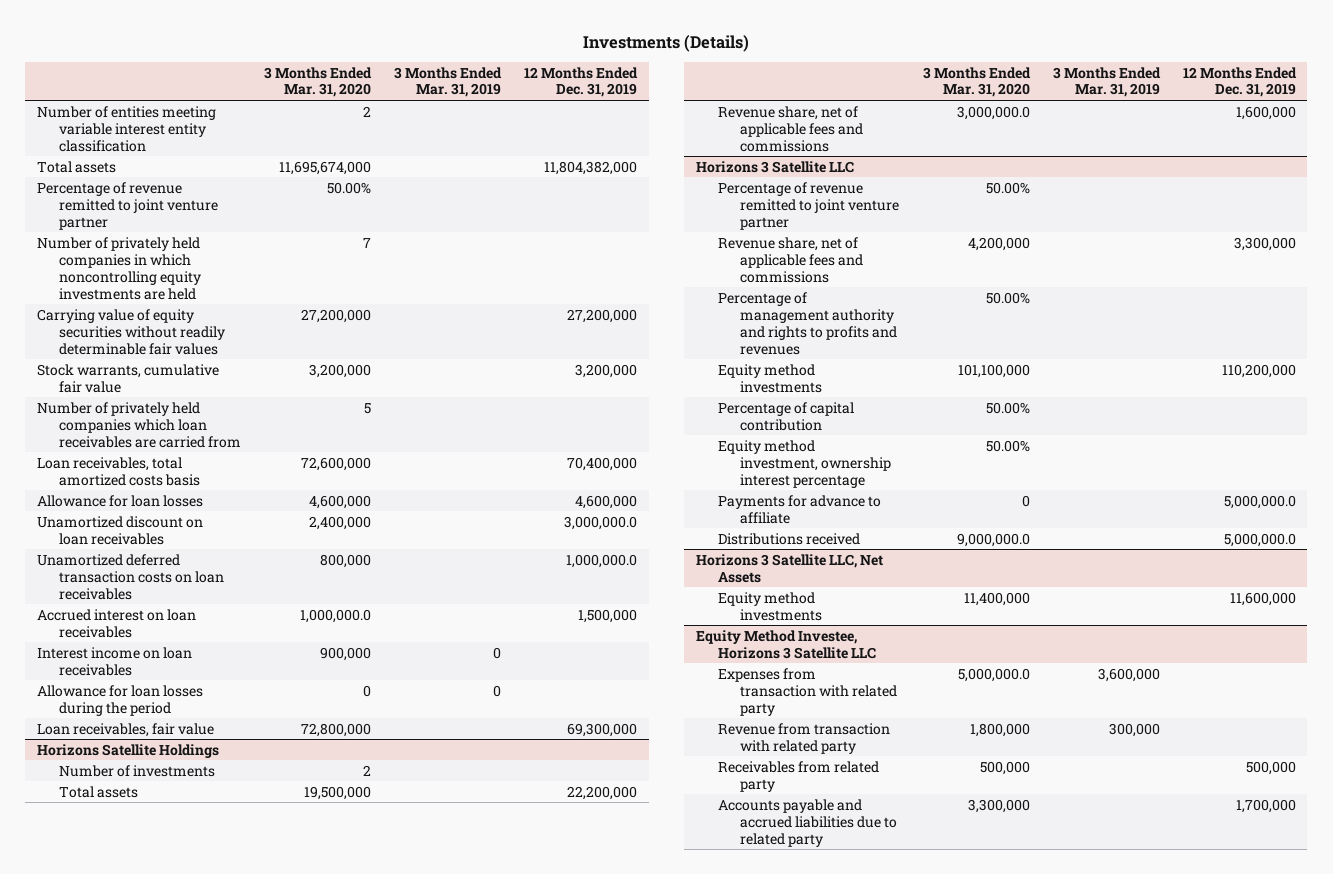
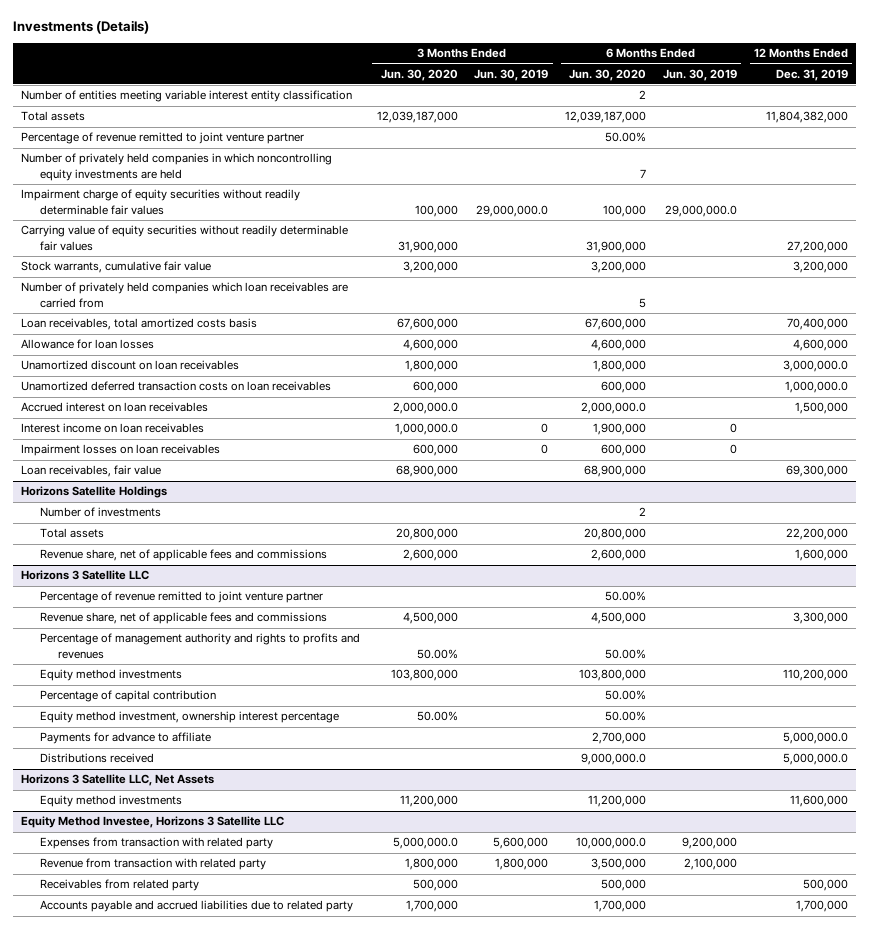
- | 3 Months Ended Mar. 31, 2020 | 3 Months Ended Mar. 31, 2019 | 12 Months Ended Dec. 31, 2019
+ | 3 Months Ended Jun. 30, 2020 | 3 Months Ended Jun. 30, 2019 | 6 Months Ended Jun. 30, 2020 | 6 Months Ended Jun. 30, 2019 | 12 Months Ended Dec. 31, 2019
+ Impairment charge of equity securities without readily determinable fair values | 100,000 | 29,000,000.0 | 100,000 | 29,000,000.0 |
- Allowance for loan losses during the period | 0 | 0 |
+ Impairment losses on loan receivables | 600,000 | 0 | 600,000 | 0 |

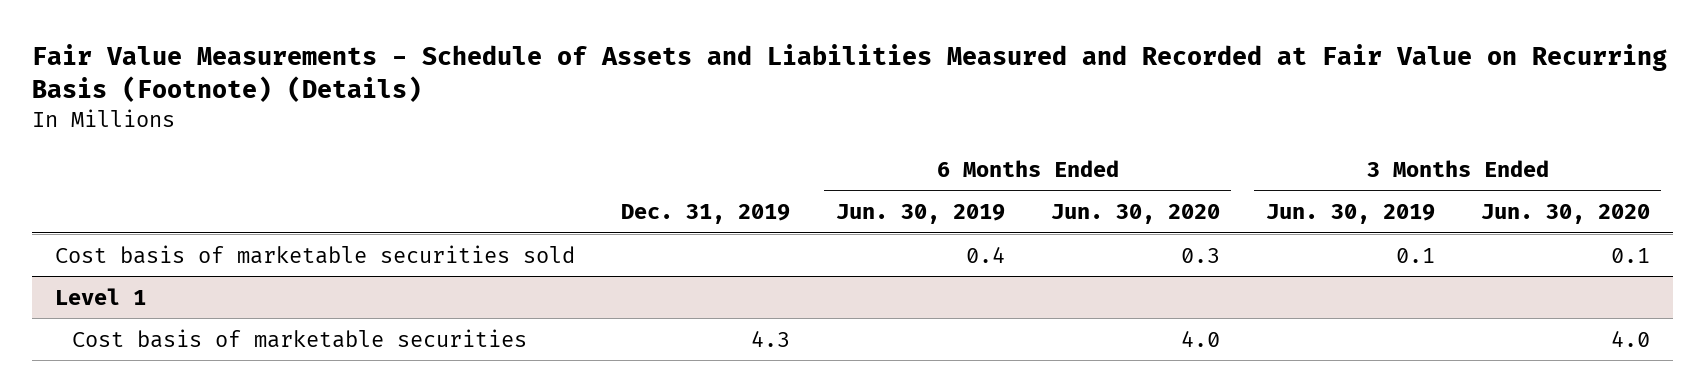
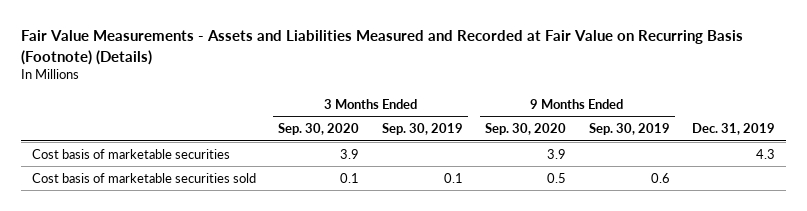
- Fair Value Measurements - Schedule of Assets and Liabilities Measured and Recorded at Fair Value on Recurring Basis (Footnote) (Details)
+ Fair Value Measurements - Assets and Liabilities Measured and Recorded at Fair Value on Recurring Basis (Footnote) (Details)
- | Dec. 31, 2019 | 6 Months Ended Jun. 30, 2019 | 6 Months Ended Jun. 30, 2020 | 3 Months Ended Jun. 30, 2019 | 3 Months Ended Jun. 30, 2020
+ | 3 Months Ended Sep. 30, 2020 | 3 Months Ended Sep. 30, 2019 | 9 Months Ended Sep. 30, 2020 | 9 Months Ended Sep. 30, 2019 | Dec. 31, 2019
+ Cost basis of marketable securities | 3.9 | | 3.9 | | 4.3
- Level 1
- Cost basis of marketable securities | 4.3 | | 4.0 | | 4.0

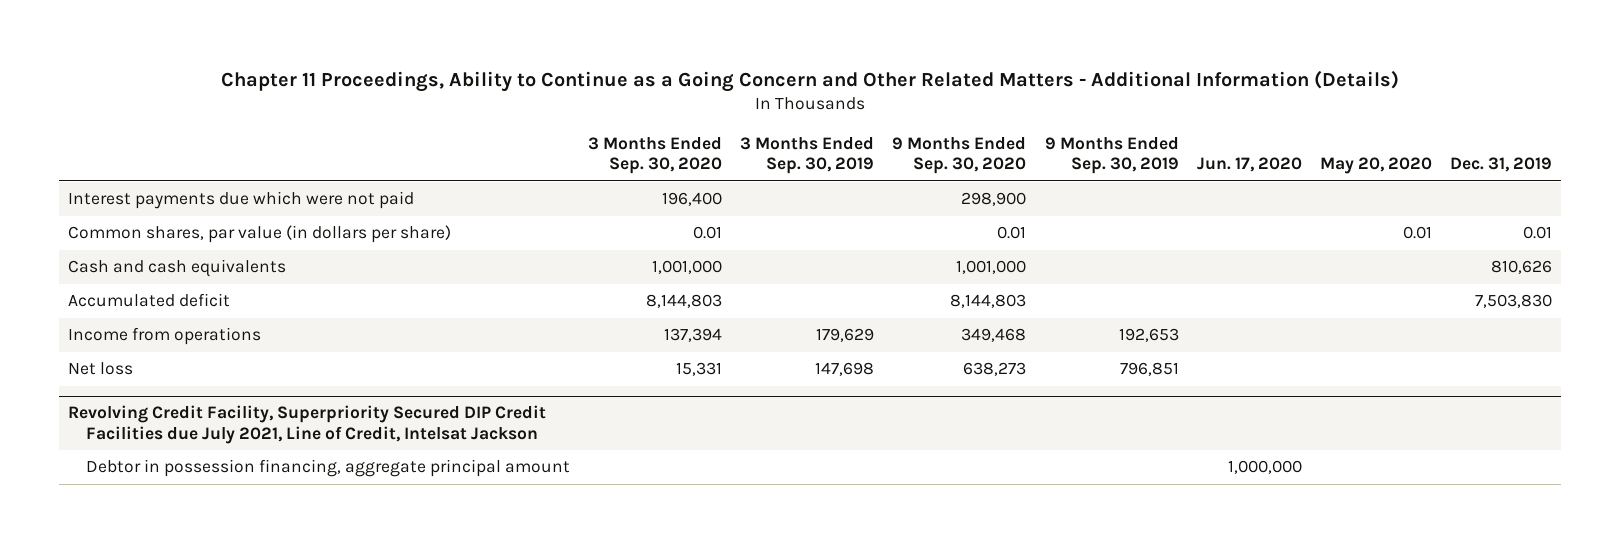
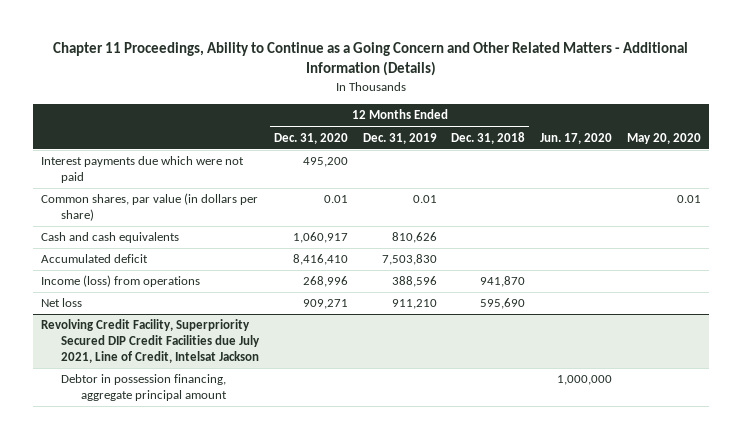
- | 3 Months Ended Sep. 30, 2020 | 3 Months Ended Sep. 30, 2019 | 9 Months Ended Sep. 30, 2020 | 9 Months Ended Sep. 30, 2019 | Jun. 17, 2020 | May 20, 2020 | Dec. 31, 2019
+ | 12 Months Ended Dec. 31, 2020 | 12 Months Ended Dec. 31, 2019 | 12 Months Ended Dec. 31, 2018 | Jun. 17, 2020 | May 20, 2020
- Income from operations | 137,394 | 179,629 | 349,468 | 192,653 | | |
+ Income (loss) from operations | 268,996 | 388,596 | 941,870 | |

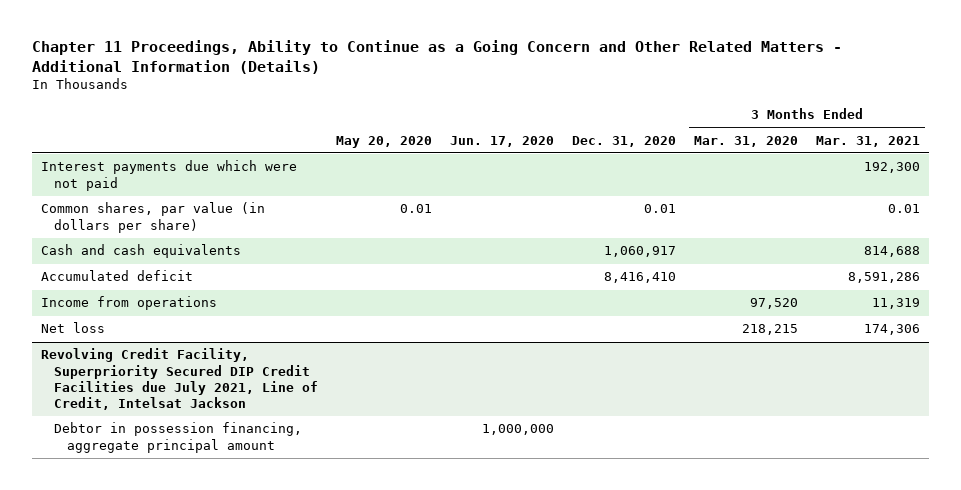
- | 12 Months Ended Dec. 31, 2020 | 12 Months Ended Dec. 31, 2019 | 12 Months Ended Dec. 31, 2018 | Jun. 17, 2020 | May 20, 2020
+ | May 20, 2020 | Jun. 17, 2020 | Dec. 31, 2020 | 3 Months Ended Mar. 31, 2020 | 3 Months Ended Mar. 31, 2021
- Income (loss) from operations | 268,996 | 388,596 | 941,870 | |
+ Income from operations | | | | 97,520 | 11,319

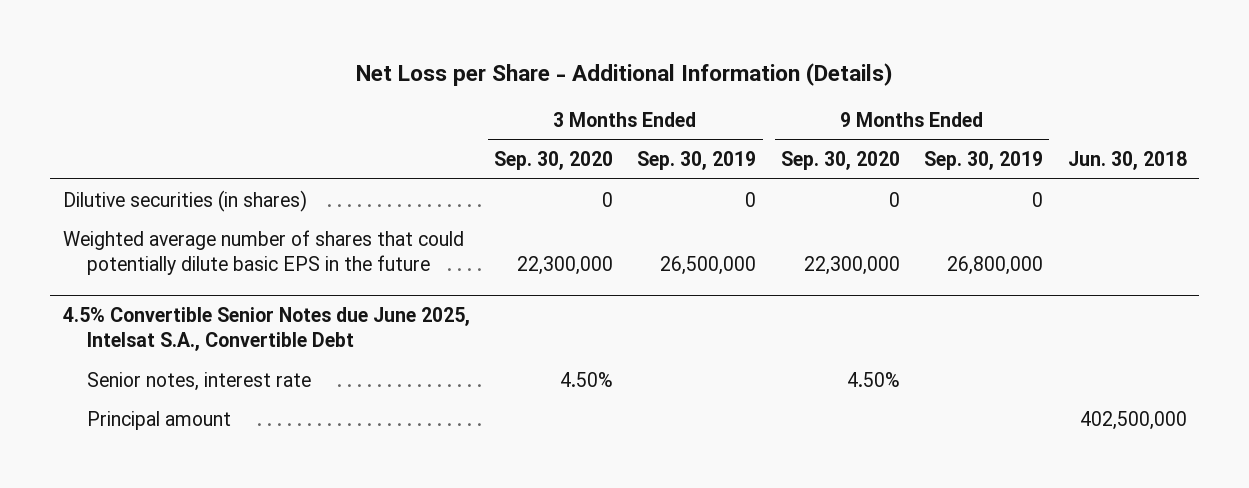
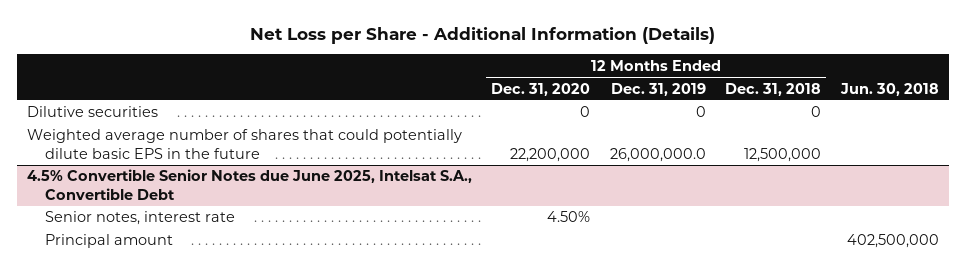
- | 3 Months Ended Sep. 30, 2020 | 3 Months Ended Sep. 30, 2019 | 9 Months Ended Sep. 30, 2020 | 9 Months Ended Sep. 30, 2019 | Jun. 30, 2018
+ | 12 Months Ended Dec. 31, 2020 | 12 Months Ended Dec. 31, 2019 | 12 Months Ended Dec. 31, 2018 | Jun. 30, 2018
- Dilutive securities (in shares) | 0 | 0 | 0 | 0 |
+ Dilutive securities | 0 | 0 | 0 |

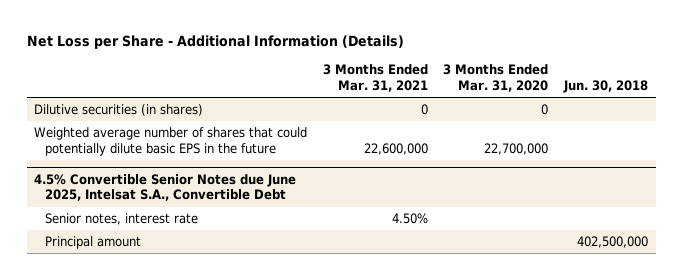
- | 12 Months Ended Dec. 31, 2020 | 12 Months Ended Dec. 31, 2019 | 12 Months Ended Dec. 31, 2018 | Jun. 30, 2018
+ | 3 Months Ended Mar. 31, 2021 | 3 Months Ended Mar. 31, 2020 | Jun. 30, 2018
- Dilutive securities | 0 | 0 | 0 |
+ Dilutive securities (in shares) | 0 | 0 |

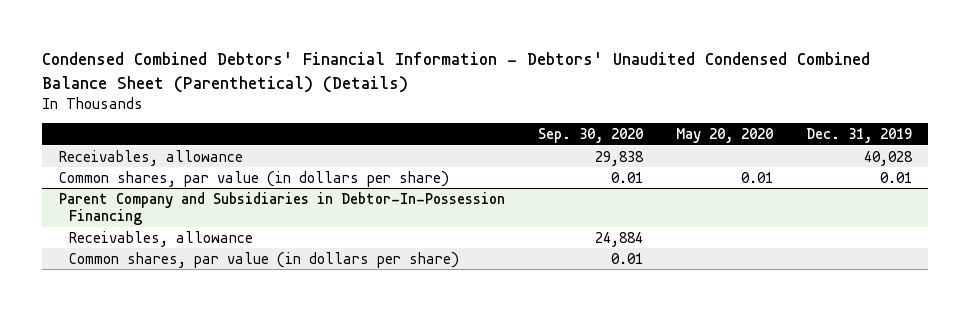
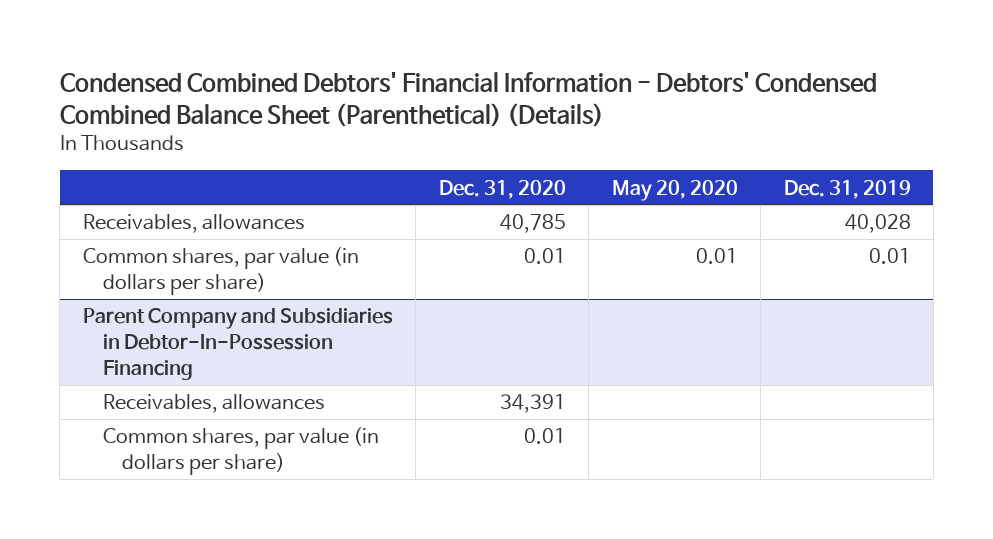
- Condensed Combined Debtors' Financial Information - Debtors' Unaudited Condensed Combined Balance Sheet (Parenthetical) (Details)
+ Condensed Combined Debtors' Financial Information - Debtors' Condensed Combined Balance Sheet (Parenthetical) (Details)
- | Sep. 30, 2020 | May 20, 2020 | Dec. 31, 2019
+ | Dec. 31, 2020 | May 20, 2020 | Dec. 31, 2019
- Receivables, allowance | 29,838 | | 40,028
+ Receivables, allowances | 40,785 | | 40,028
@ Parent Company and Subsidiaries in Debtor-In-Possession Financing
- Receivables, allowance | 24,884 | |
+ Receivables, allowances | 34,391 | |

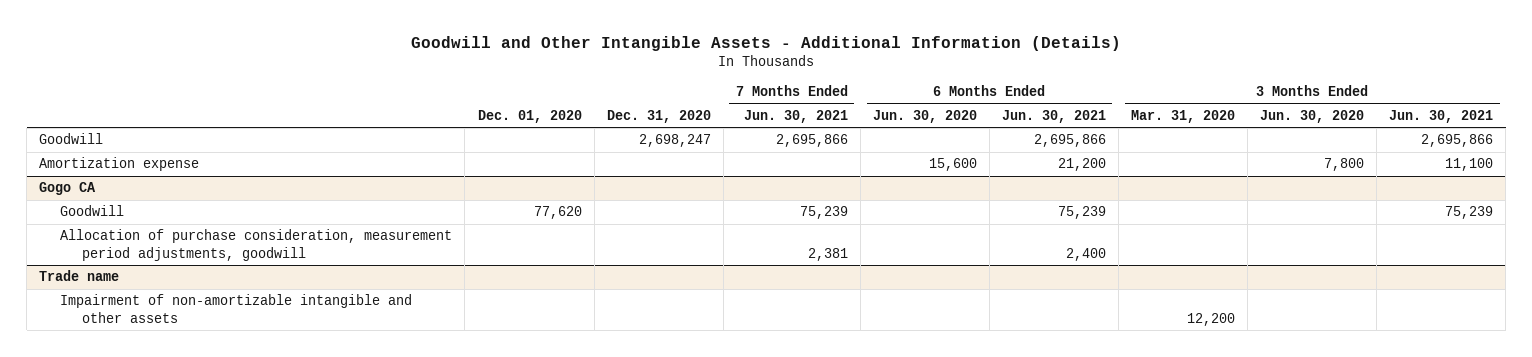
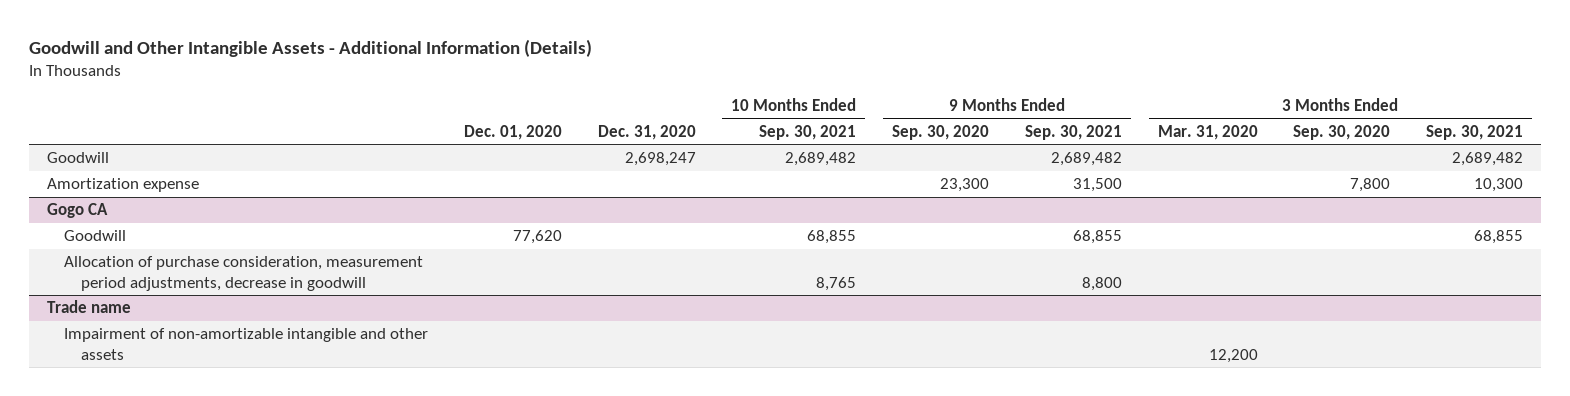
- | Dec. 01, 2020 | Dec. 31, 2020 | 7 Months Ended Jun. 30, 2021 | 6 Months Ended Jun. 30, 2020 | 6 Months Ended Jun. 30, 2021 | 3 Months Ended Mar. 31, 2020 | 3 Months Ended Jun. 30, 2020 | 3 Months Ended Jun. 30, 2021
+ | Dec. 01, 2020 | Dec. 31, 2020 | 10 Months Ended Sep. 30, 2021 | 9 Months Ended Sep. 30, 2020 | 9 Months Ended Sep. 30, 2021 | 3 Months Ended Mar. 31, 2020 | 3 Months Ended Sep. 30, 2020 | 3 Months Ended Sep. 30, 2021
@ Gogo CA
- Allocation of purchase consideration, measurement period adjustments, goodwill | | | 2,381 | | 2,400 | | |
+ Allocation of purchase consideration, measurement period adjustments, decrease in goodwill | | | 8,765 | | 8,800 | | |

